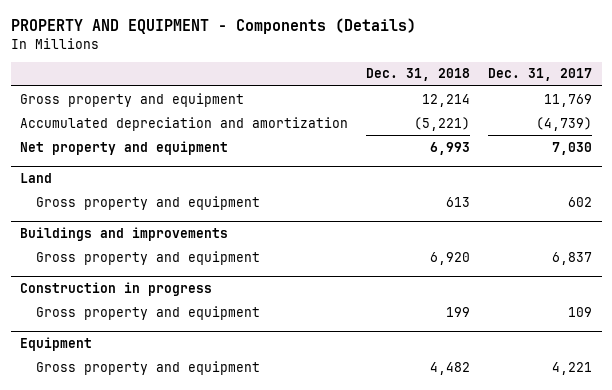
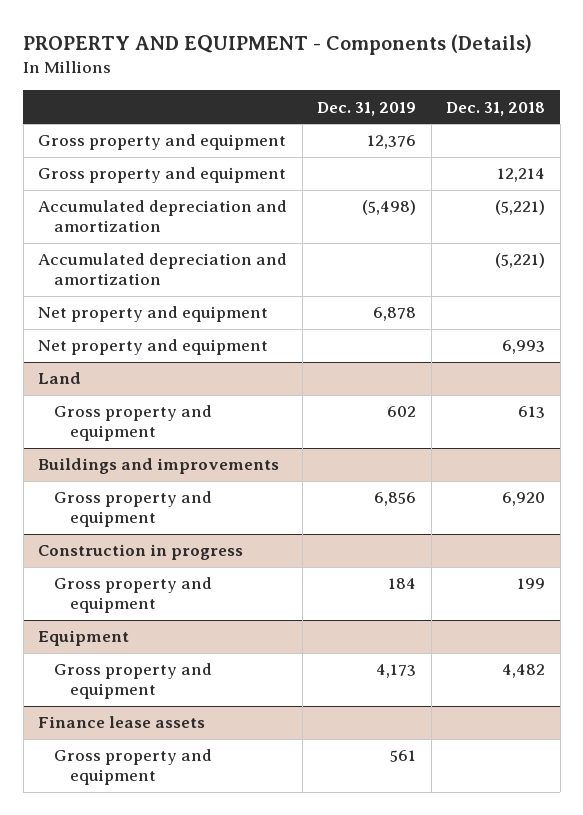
- | Dec. 31, 2018 | Dec. 31, 2017
+ | Dec. 31, 2019 | Dec. 31, 2018
+ Gross property and equipment | 12,376 |
+ Accumulated depreciation and amortization | | (5,221)
+ Net property and equipment | 6,878 |
+ Finance lease assets
+ Gross property and equipment | 561 |

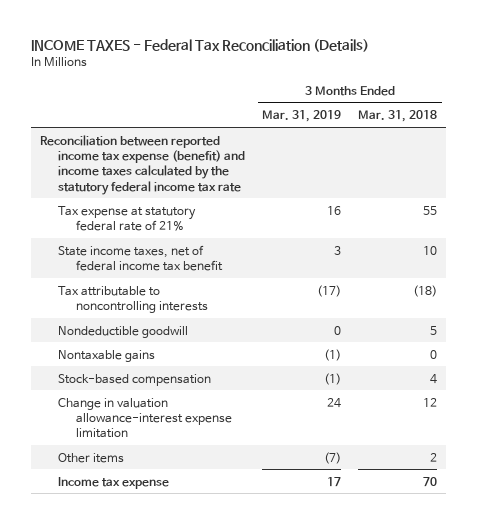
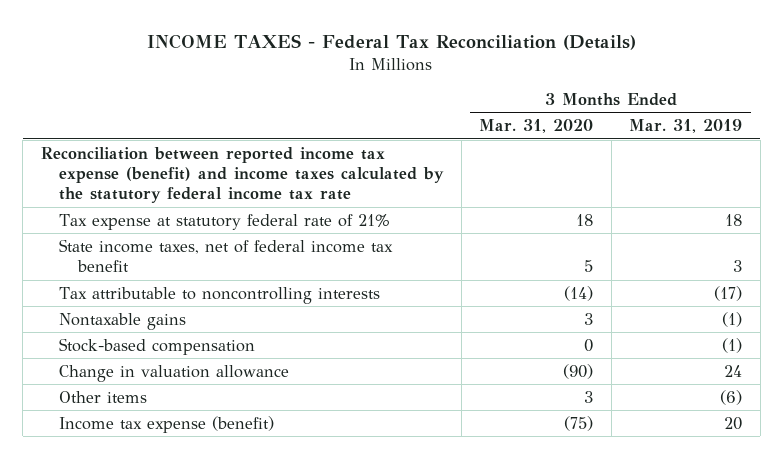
- | 3 Months Ended Mar. 31, 2019 | 3 Months Ended Mar. 31, 2018
+ | 3 Months Ended Mar. 31, 2020 | 3 Months Ended Mar. 31, 2019
- Tax expense at statutory federal rate of 21% | 16 | 55
+ Tax expense at statutory federal rate of 21% | 18 | 18
- Nondeductible goodwill | 0 | 5
- Change in valuation allowance-interest expense limitation | 24 | 12
- Other items | (7) | 2
- Income tax expense | 17 | 70
+ Change in valuation allowance | (90) | 24
+ Other items | 3 | (6)
+ Income tax expense (benefit) | (75) | 20

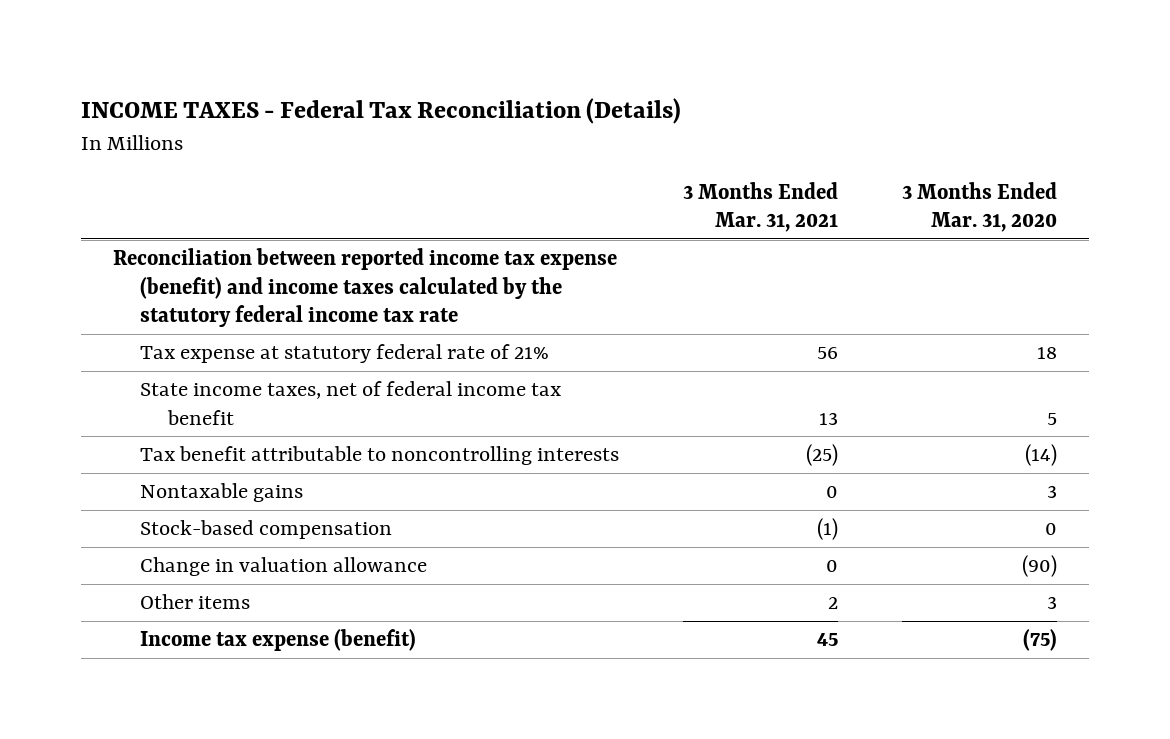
- | 3 Months Ended Mar. 31, 2020 | 3 Months Ended Mar. 31, 2019
+ | 3 Months Ended Mar. 31, 2021 | 3 Months Ended Mar. 31, 2020
- Tax attributable to noncontrolling interests | (14) | (17)
+ Tax benefit attributable to noncontrolling interests | (25) | (14)

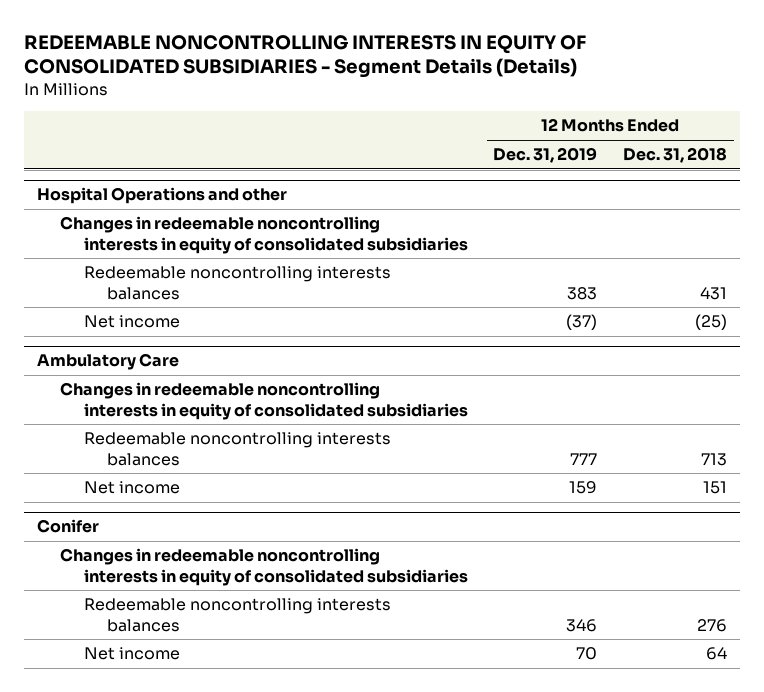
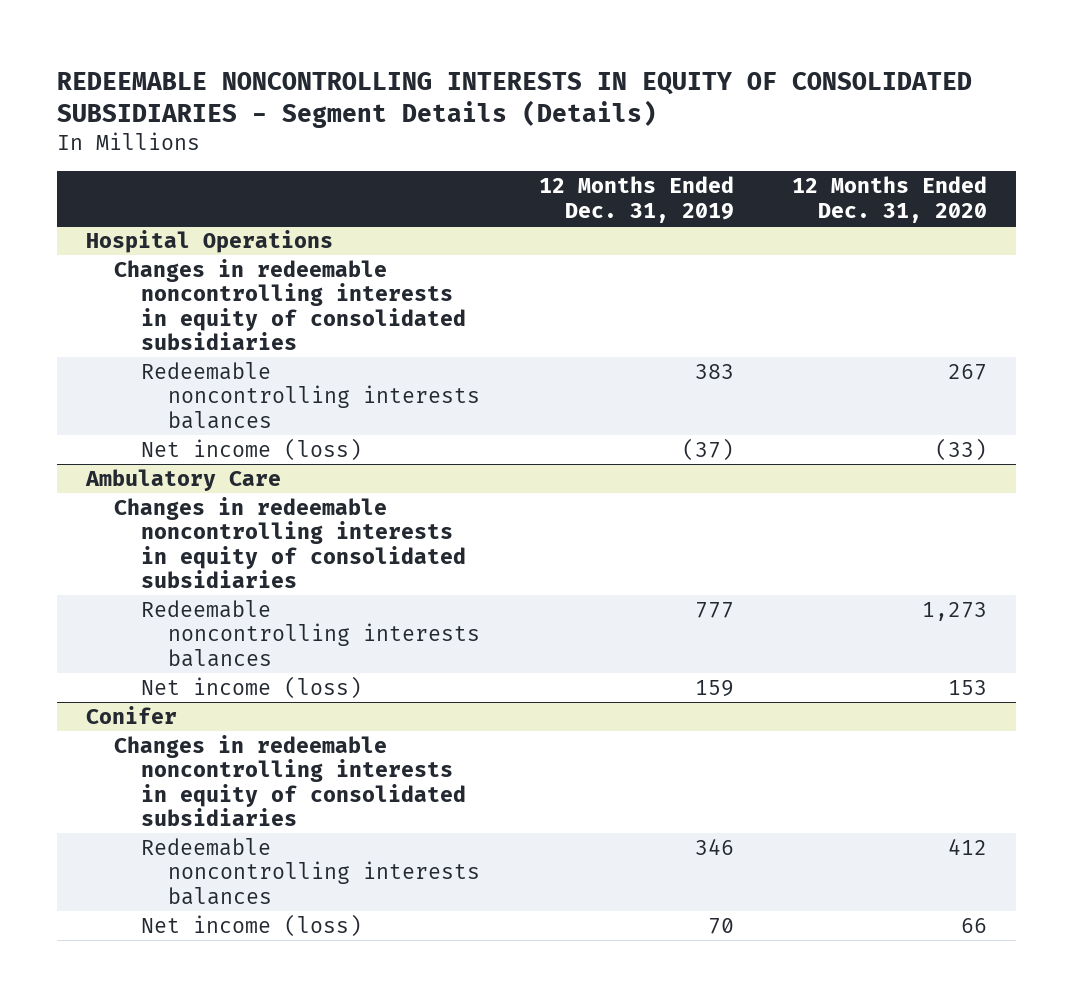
- | 12 Months Ended Dec. 31, 2019 | 12 Months Ended Dec. 31, 2018
+ | 12 Months Ended Dec. 31, 2019 | 12 Months Ended Dec. 31, 2020
- Hospital Operations and other
+ Hospital Operations
- Net income | (37) | (25)
+ Net income (loss) | (37) | (33)
@ Ambulatory Care
- Net income | 159 | 151
+ Net income (loss) | 159 | 153
@ Conifer
- Net income | 70 | 64
+ Net income (loss) | 70 | 66

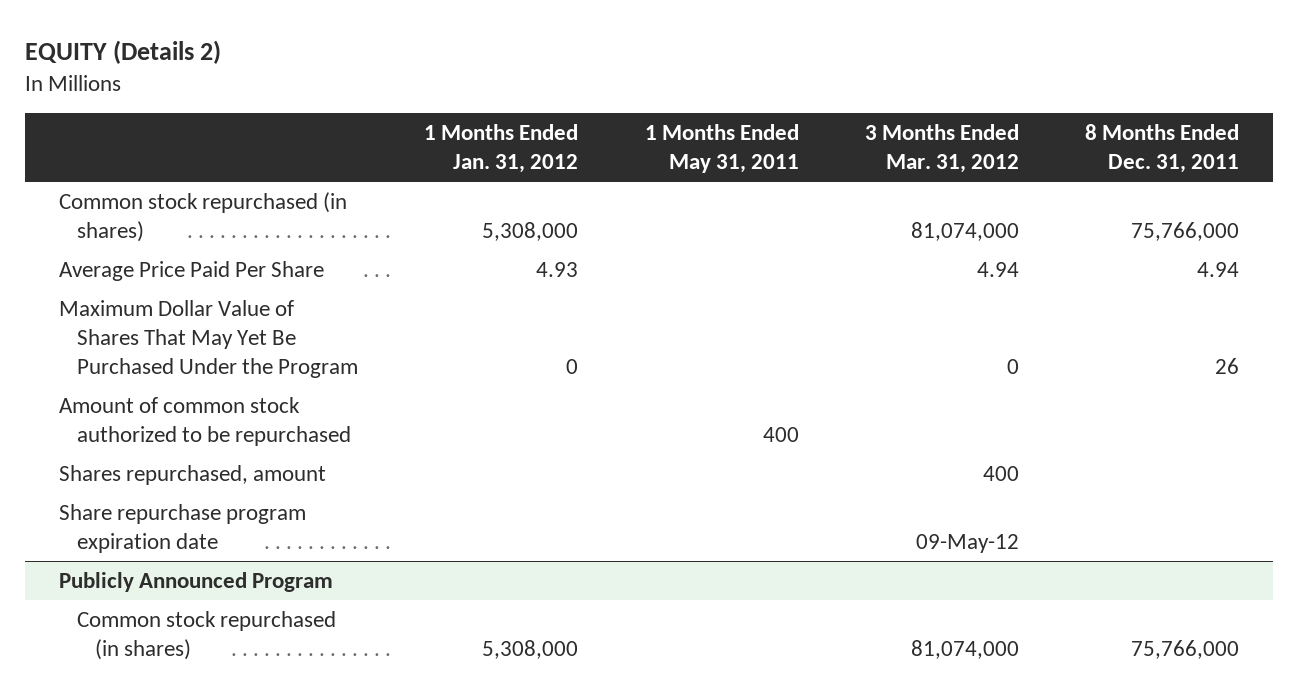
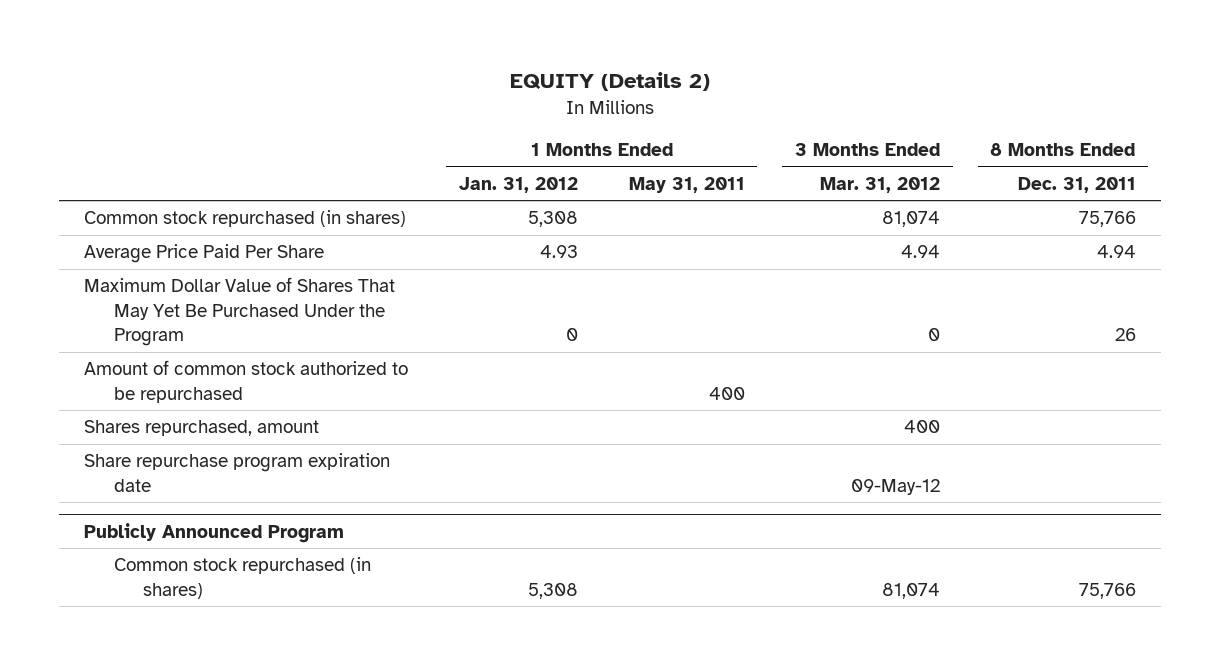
- Common stock repurchased (in shares) | 5,308,000 | | 81,074,000 | 75,766,000
+ Common stock repurchased (in shares) | 5,308 | | 81,074 | 75,766
@ Publicly Announced Program
- Common stock repurchased (in shares) | 5,308,000 | | 81,074,000 | 75,766,000
+ Common stock repurchased (in shares) | 5,308 | | 81,074 | 75,766

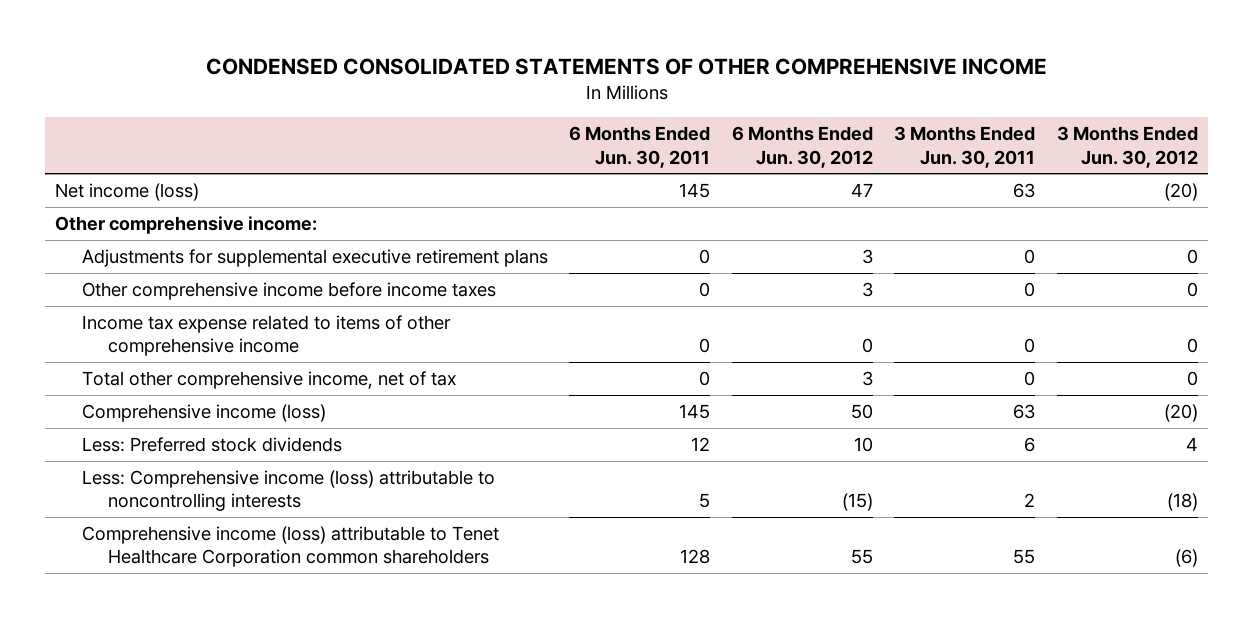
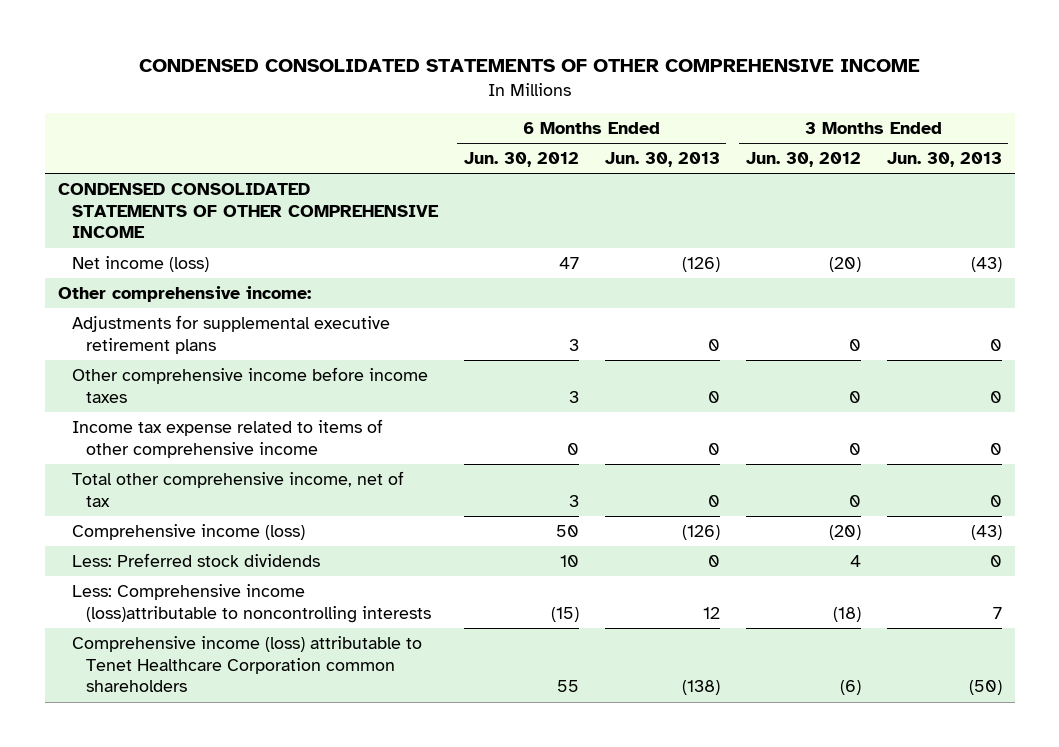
- | 6 Months Ended Jun. 30, 2011 | 6 Months Ended Jun. 30, 2012 | 3 Months Ended Jun. 30, 2011 | 3 Months Ended Jun. 30, 2012
+ | 6 Months Ended Jun. 30, 2012 | 6 Months Ended Jun. 30, 2013 | 3 Months Ended Jun. 30, 2012 | 3 Months Ended Jun. 30, 2013
+ CONDENSED CONSOLIDATED STATEMENTS OF OTHER COMPREHENSIVE INCOME
- Less: Comprehensive income (loss) attributable to noncontrolling interests | 5 | (15) | 2 | (18)
+ Less: Comprehensive income (loss)attributable to noncontrolling interests | (15) | 12 | (18) | 7

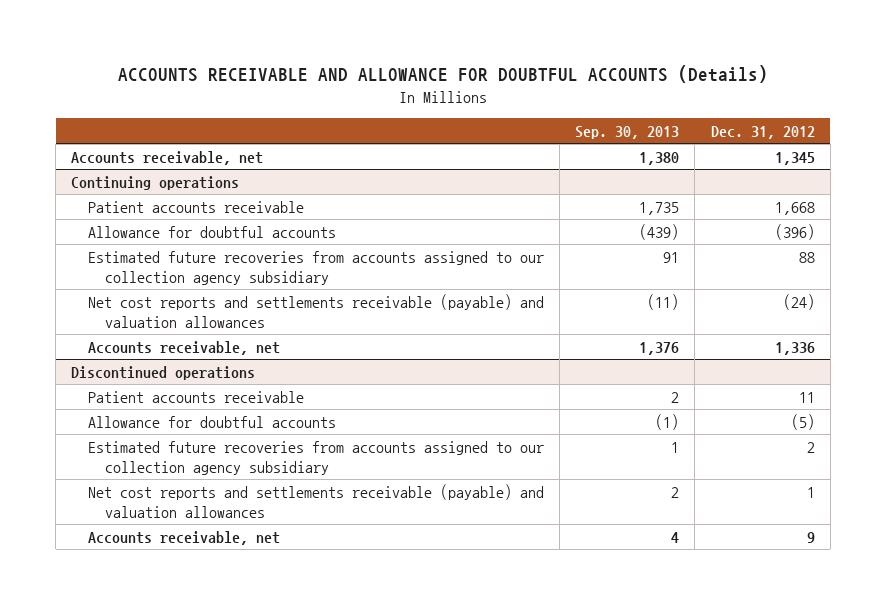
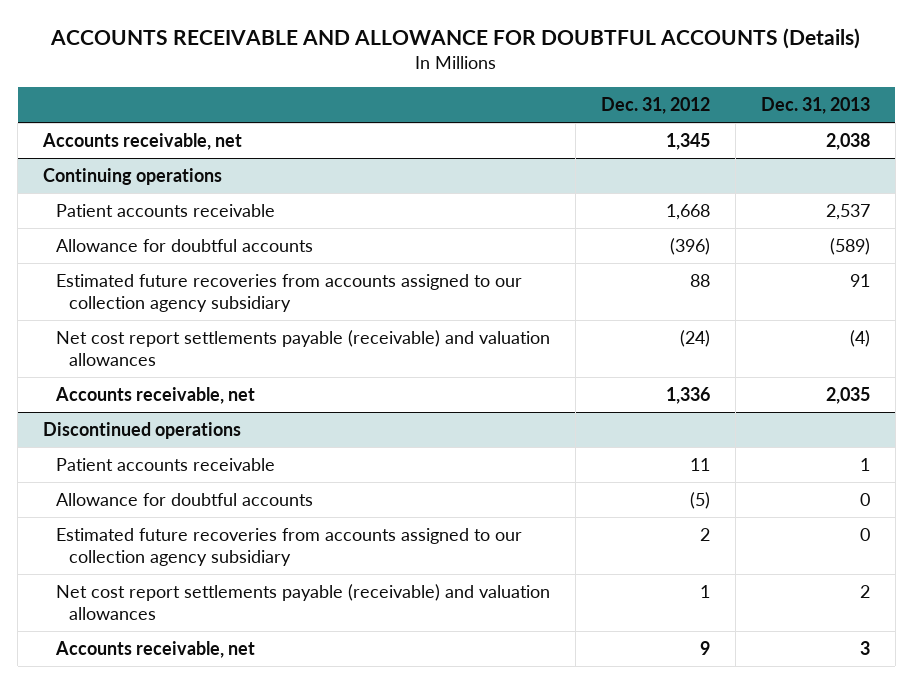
- | Sep. 30, 2013 | Dec. 31, 2012
+ | Dec. 31, 2012 | Dec. 31, 2013
@ Continuing operations
- Net cost reports and settlements receivable (payable) and valuation allowances | (11) | (24)
+ Net cost report settlements payable (receivable) and valuation allowances | (24) | (4)
@ Discontinued operations
- Net cost reports and settlements receivable (payable) and valuation allowances | 2 | 1
+ Net cost report settlements payable (receivable) and valuation allowances | 1 | 2

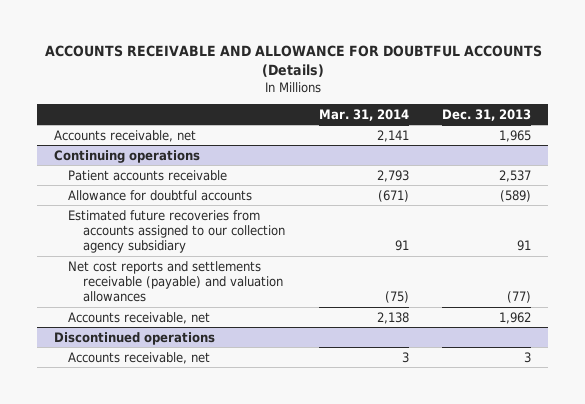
- | Dec. 31, 2012 | Dec. 31, 2013
+ | Mar. 31, 2014 | Dec. 31, 2013
- Accounts receivable, net | 1,345 | 2,038
+ Accounts receivable, net | 2,141 | 1,965
@ Continuing operations
- Net cost report settlements payable (receivable) and valuation allowances | (24) | (4)
- Accounts receivable, net | 1,336 | 2,035
+ Net cost reports and settlements receivable (payable) and valuation allowances | (75) | (77)
+ Accounts receivable, net | 2,138 | 1,962
@ Discontinued operations
- Patient accounts receivable | 11 | 1
- Allowance for doubtful accounts | (5) | 0
- Estimated future recoveries from accounts assigned to our collection agency subsidiary | 2 | 0
- Net cost report settlements payable (receivable) and valuation allowances | 1 | 2

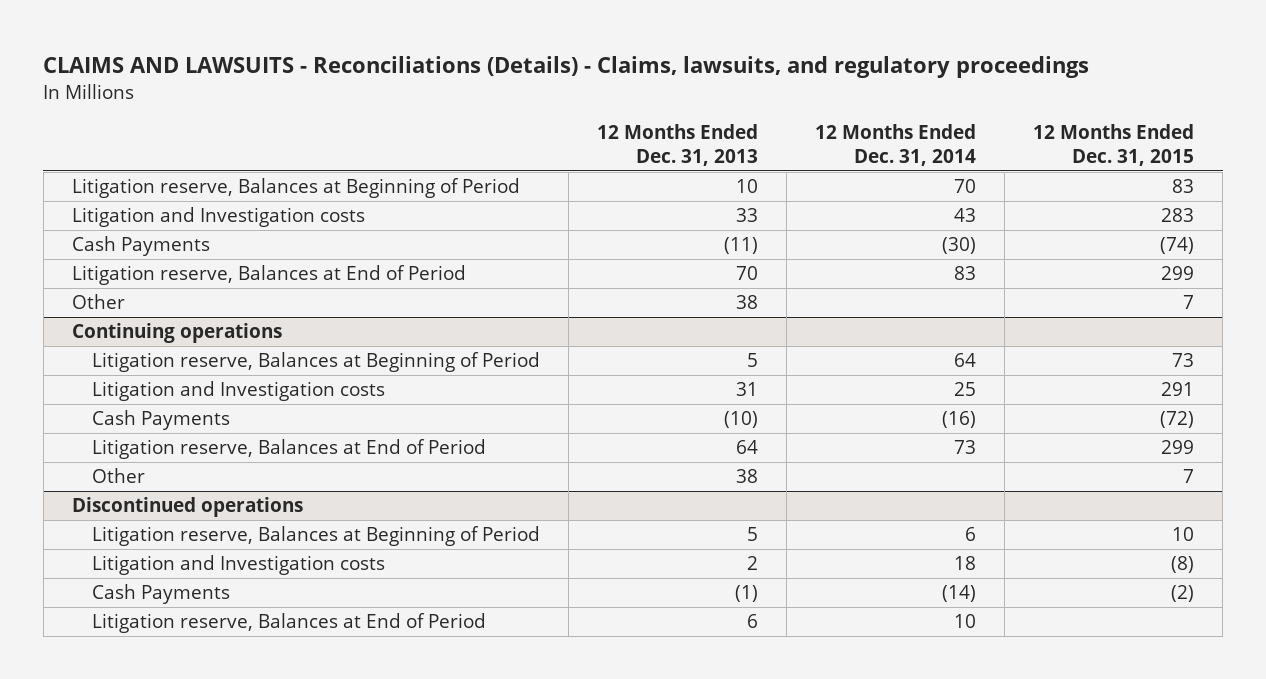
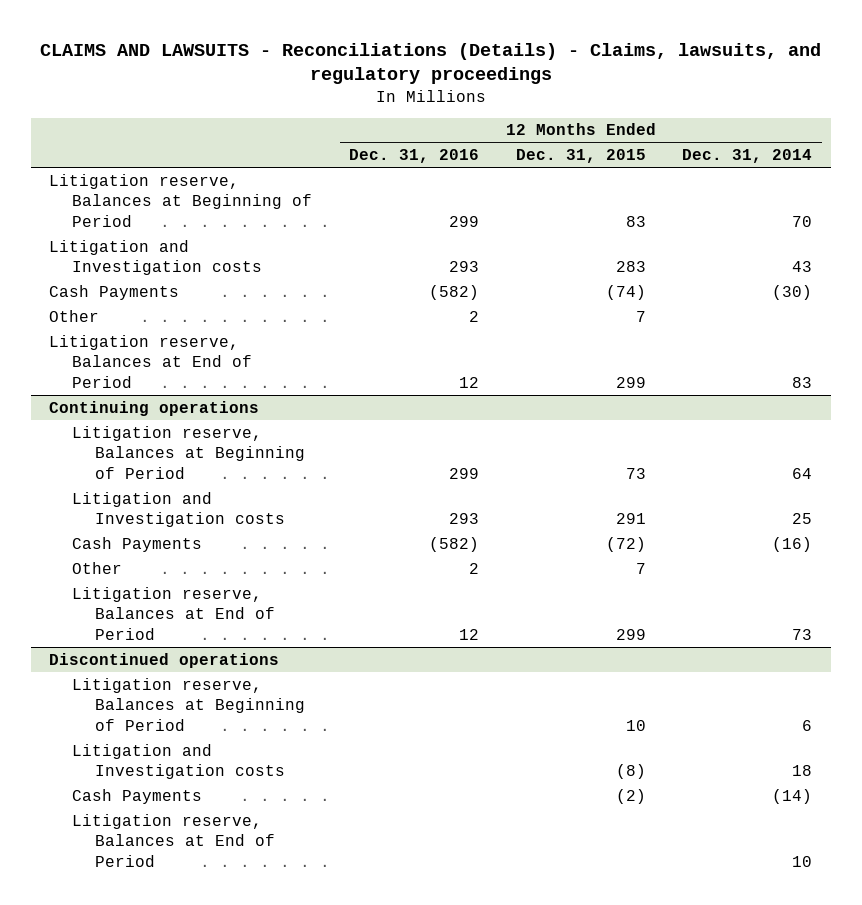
- | 12 Months Ended Dec. 31, 2013 | 12 Months Ended Dec. 31, 2014 | 12 Months Ended Dec. 31, 2015
+ | 12 Months Ended Dec. 31, 2016 | 12 Months Ended Dec. 31, 2015 | 12 Months Ended Dec. 31, 2014
moved down: Litigation reserve, Balances at End of Period | 12 | 299 | 83
@ Continuing operations
moved down: Litigation reserve, Balances at End of Period | 12 | 299 | 73

